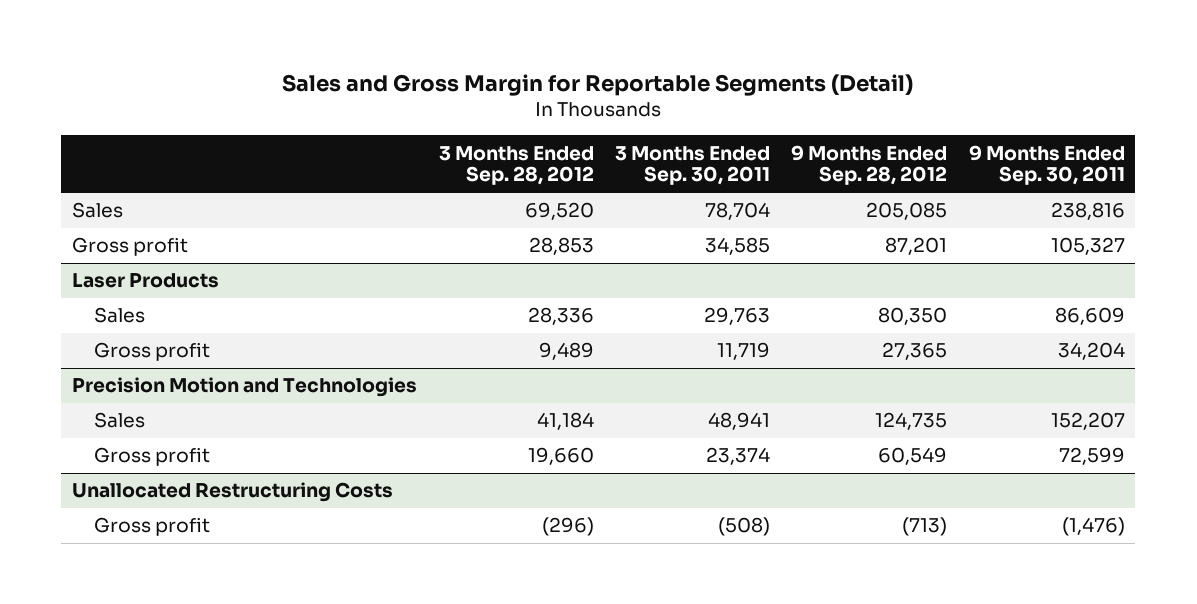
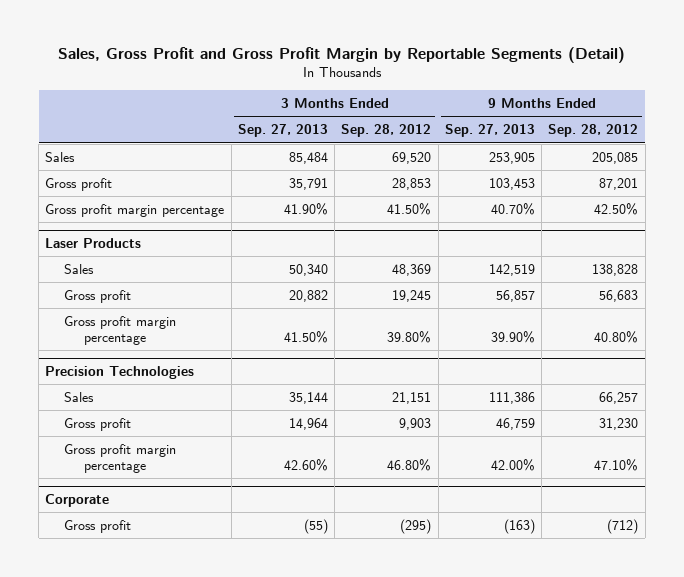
- Sales and Gross Margin for Reportable Segments (Detail)
+ Sales, Gross Profit and Gross Profit Margin by Reportable Segments (Detail)
- | 3 Months Ended Sep. 28, 2012 | 3 Months Ended Sep. 30, 2011 | 9 Months Ended Sep. 28, 2012 | 9 Months Ended Sep. 30, 2011
+ | 3 Months Ended Sep. 27, 2013 | 3 Months Ended Sep. 28, 2012 | 9 Months Ended Sep. 27, 2013 | 9 Months Ended Sep. 28, 2012
+ Gross profit margin percentage | 41.90% | 41.50% | 40.70% | 42.50%
@ Laser Products
- Sales | 28,336 | 29,763 | 80,350 | 86,609
- Gross profit | 9,489 | 11,719 | 27,365 | 34,204
- Precision Motion and Technologies
- Sales | 41,184 | 48,941 | 124,735 | 152,207
- Gross profit | 19,660 | 23,374 | 60,549 | 72,599
- Unallocated Restructuring Costs
- Gross profit | (296) | (508) | (713) | (1,476)
@ Laser Products
+ Sales | 50,340 | 48,369 | 142,519 | 138,828
+ Gross profit | 20,882 | 19,245 | 56,857 | 56,683
+ Gross profit margin percentage | 41.50% | 39.80% | 39.90% | 40.80%
+ Precision Technologies
+ Sales | 35,144 | 21,151 | 111,386 | 66,257
+ Gross profit | 14,964 | 9,903 | 46,759 | 31,230
+ Gross profit margin percentage | 42.60% | 46.80% | 42.00% | 47.10%
+ Corporate
+ Gross profit | (55) | (295) | (163) | (712)

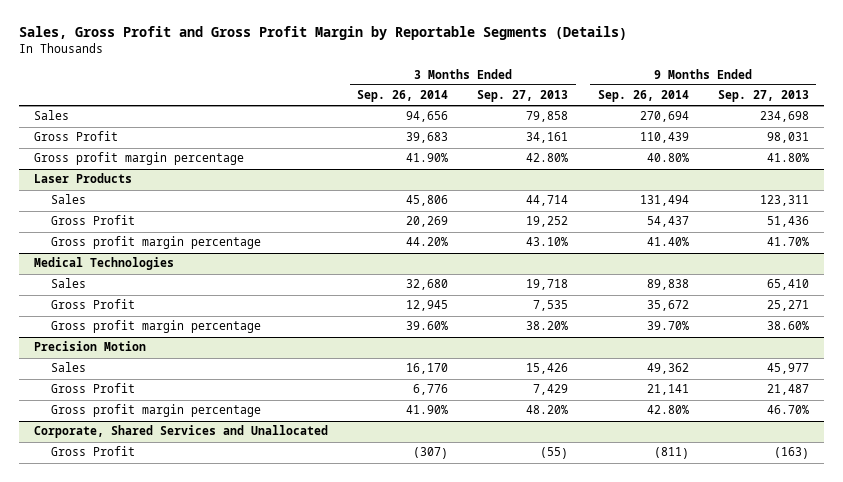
- Sales, Gross Profit and Gross Profit Margin by Reportable Segments (Detail)
+ Sales, Gross Profit and Gross Profit Margin by Reportable Segments (Details)
- | 3 Months Ended Sep. 27, 2013 | 3 Months Ended Sep. 28, 2012 | 9 Months Ended Sep. 27, 2013 | 9 Months Ended Sep. 28, 2012
+ | 3 Months Ended Sep. 26, 2014 | 3 Months Ended Sep. 27, 2013 | 9 Months Ended Sep. 26, 2014 | 9 Months Ended Sep. 27, 2013
- Sales | 85,484 | 69,520 | 253,905 | 205,085
- Gross profit | 35,791 | 28,853 | 103,453 | 87,201
- Gross profit margin percentage | 41.90% | 41.50% | 40.70% | 42.50%
+ Sales | 94,656 | 79,858 | 270,694 | 234,698
+ Gross Profit | 39,683 | 34,161 | 110,439 | 98,031
+ Gross profit margin percentage | 41.90% | 42.80% | 40.80% | 41.80%
@ Laser Products
- Sales | 50,340 | 48,369 | 142,519 | 138,828
- Gross profit | 20,882 | 19,245 | 56,857 | 56,683
- Gross profit margin percentage | 41.50% | 39.80% | 39.90% | 40.80%
- Precision Technologies
- Sales | 35,144 | 21,151 | 111,386 | 66,257
- Gross profit | 14,964 | 9,903 | 46,759 | 31,230
- Gross profit margin percentage | 42.60% | 46.80% | 42.00% | 47.10%
- Corporate
- Gross profit | (55) | (295) | (163) | (712)
@ Laser Products
+ Sales | 45,806 | 44,714 | 131,494 | 123,311
+ Gross Profit | 20,269 | 19,252 | 54,437 | 51,436
+ Gross profit margin percentage | 44.20% | 43.10% | 41.40% | 41.70%
+ Medical Technologies
+ Sales | 32,680 | 19,718 | 89,838 | 65,410
+ Gross Profit | 12,945 | 7,535 | 35,672 | 25,271
+ Gross profit margin percentage | 39.60% | 38.20% | 39.70% | 38.60%
+ Precision Motion
+ Sales | 16,170 | 15,426 | 49,362 | 45,977
+ Gross Profit | 6,776 | 7,429 | 21,141 | 21,487
+ Gross profit margin percentage | 41.90% | 48.20% | 42.80% | 46.70%
+ Corporate, Shared Services and Unallocated
+ Gross Profit | (307) | (55) | (811) | (163)

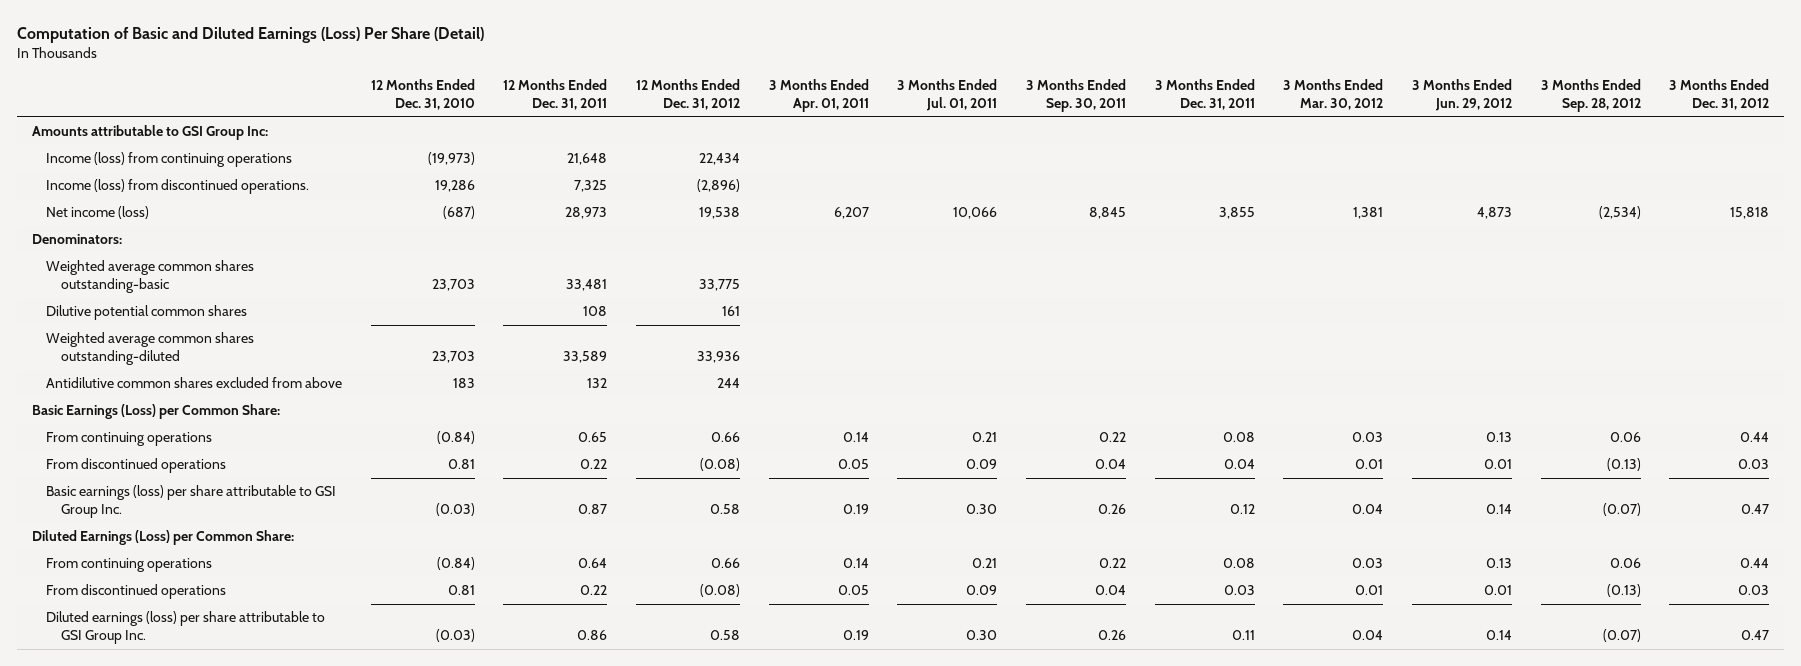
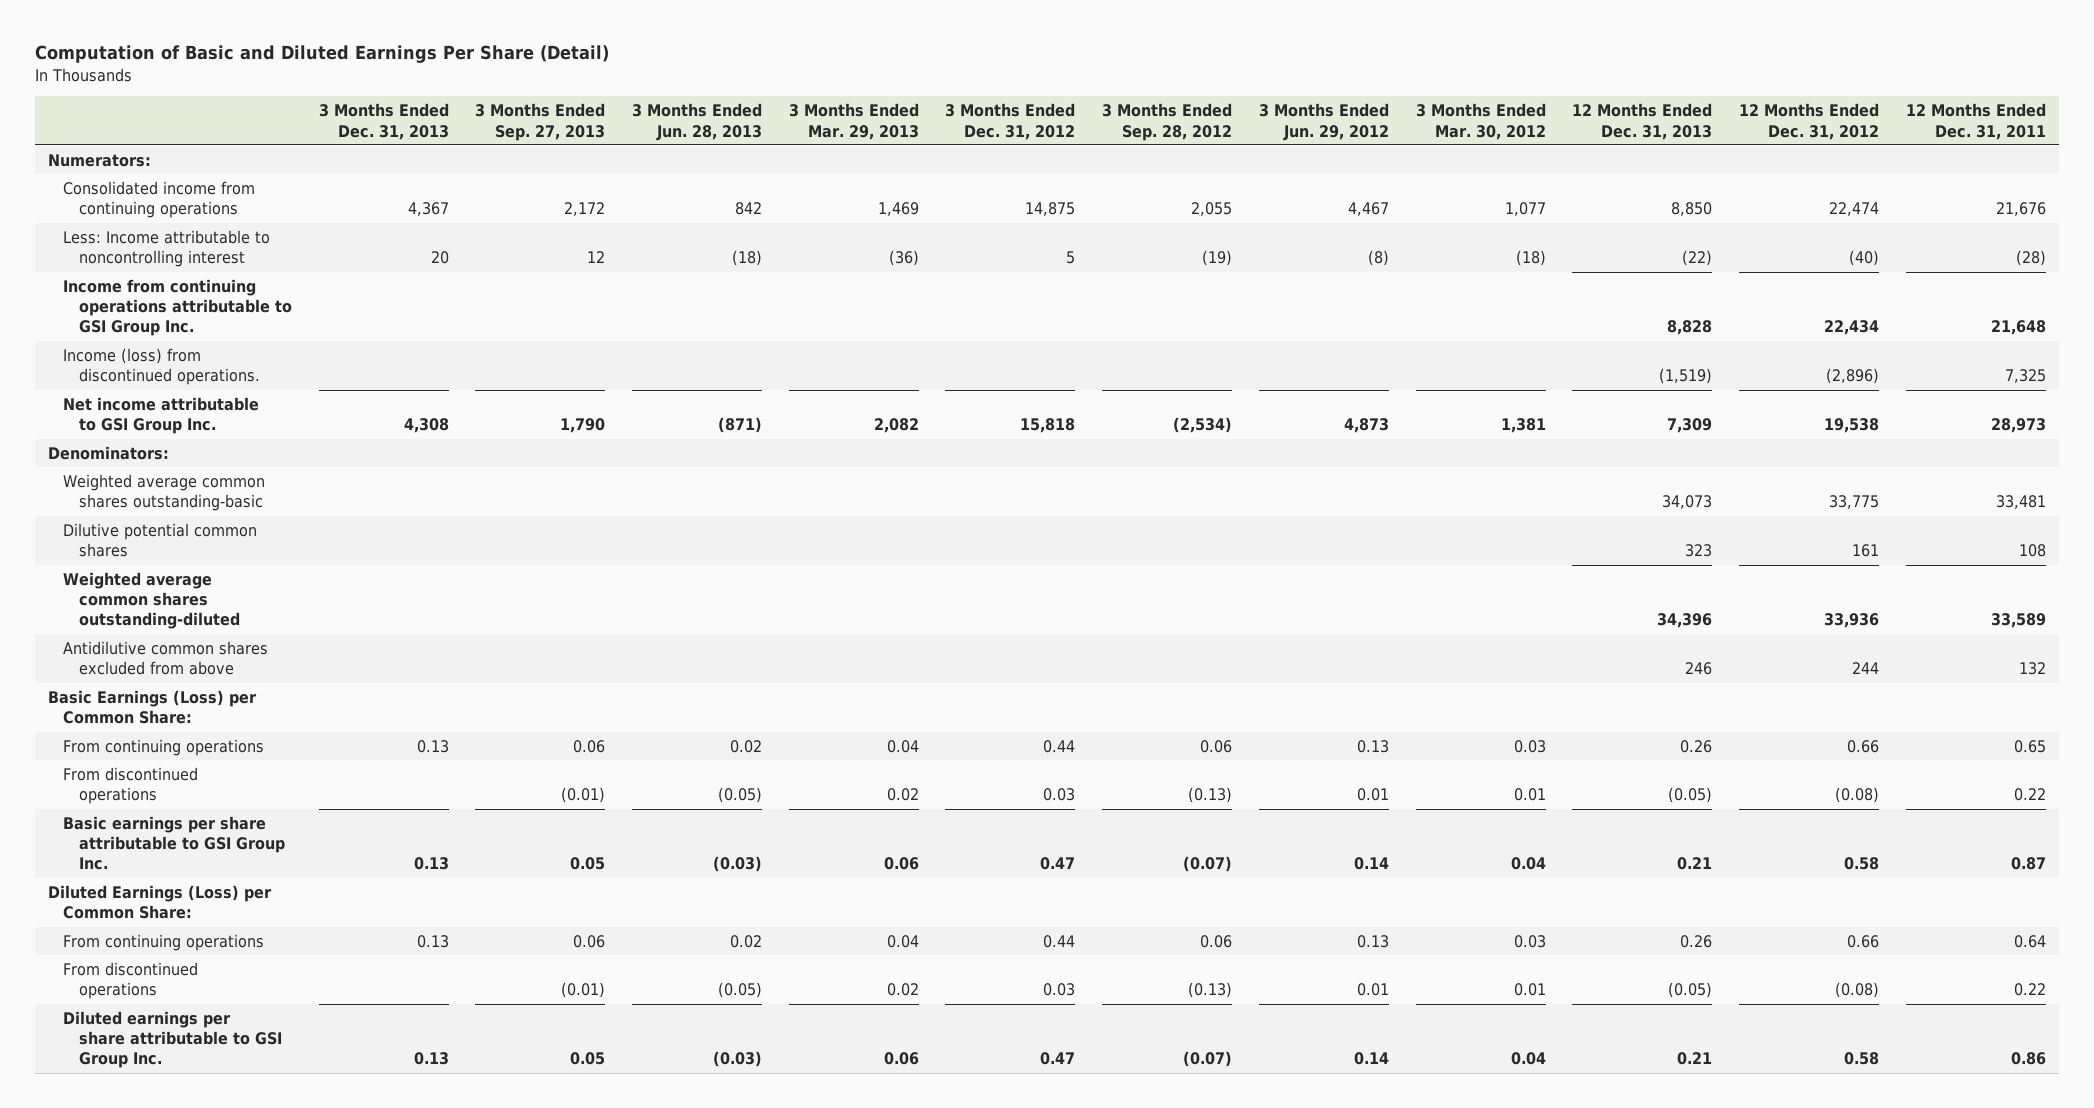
- Computation of Basic and Diluted Earnings (Loss) Per Share (Detail)
+ Computation of Basic and Diluted Earnings Per Share (Detail)
- | 12 Months Ended Dec. 31, 2010 | 12 Months Ended Dec. 31, 2011 | 12 Months Ended Dec. 31, 2012 | 3 Months Ended Apr. 01, 2011 | 3 Months Ended Jul. 01, 2011 | 3 Months Ended Sep. 30, 2011 | 3 Months Ended Dec. 31, 2011 | 3 Months Ended Mar. 30, 2012 | 3 Months Ended Jun. 29, 2012 | 3 Months Ended Sep. 28, 2012 | 3 Months Ended Dec. 31, 2012
+ | 3 Months Ended Dec. 31, 2013 | 3 Months Ended Sep. 27, 2013 | 3 Months Ended Jun. 28, 2013 | 3 Months Ended Mar. 29, 2013 | 3 Months Ended Dec. 31, 2012 | 3 Months Ended Sep. 28, 2012 | 3 Months Ended Jun. 29, 2012 | 3 Months Ended Mar. 30, 2012 | 12 Months Ended Dec. 31, 2013 | 12 Months Ended Dec. 31, 2012 | 12 Months Ended Dec. 31, 2011
- Amounts attributable to GSI Group Inc:
- Income (loss) from continuing operations | (19,973) | 21,648 | 22,434 | | | | | | | |
+ Numerators:
+ Consolidated income from continuing operations | 4,367 | 2,172 | 842 | 1,469 | 14,875 | 2,055 | 4,467 | 1,077 | 8,850 | 22,474 | 21,676
+ Less: Income attributable to noncontrolling interest | 20 | 12 | (18) | (36) | 5 | (19) | (8) | (18) | (22) | (40) | (28)
+ Income from continuing operations attributable to GSI Group Inc. | | | | | | | | | 8,828 | 22,434 | 21,648
- Net income (loss) | (687) | 28,973 | 19,538 | 6,207 | 10,066 | 8,845 | 3,855 | 1,381 | 4,873 | (2,534) | 15,818
+ Net income attributable to GSI Group Inc. | 4,308 | 1,790 | (871) | 2,082 | 15,818 | (2,534) | 4,873 | 1,381 | 7,309 | 19,538 | 28,973
- Basic earnings (loss) per share attributable to GSI Group Inc. | (0.03) | 0.87 | 0.58 | 0.19 | 0.30 | 0.26 | 0.12 | 0.04 | 0.14 | (0.07) | 0.47
+ Basic earnings per share attributable to GSI Group Inc. | 0.13 | 0.05 | (0.03) | 0.06 | 0.47 | (0.07) | 0.14 | 0.04 | 0.21 | 0.58 | 0.87
- Diluted earnings (loss) per share attributable to GSI Group Inc. | (0.03) | 0.86 | 0.58 | 0.19 | 0.30 | 0.26 | 0.11 | 0.04 | 0.14 | (0.07) | 0.47
+ Diluted earnings per share attributable to GSI Group Inc. | 0.13 | 0.05 | (0.03) | 0.06 | 0.47 | (0.07) | 0.14 | 0.04 | 0.21 | 0.58 | 0.86

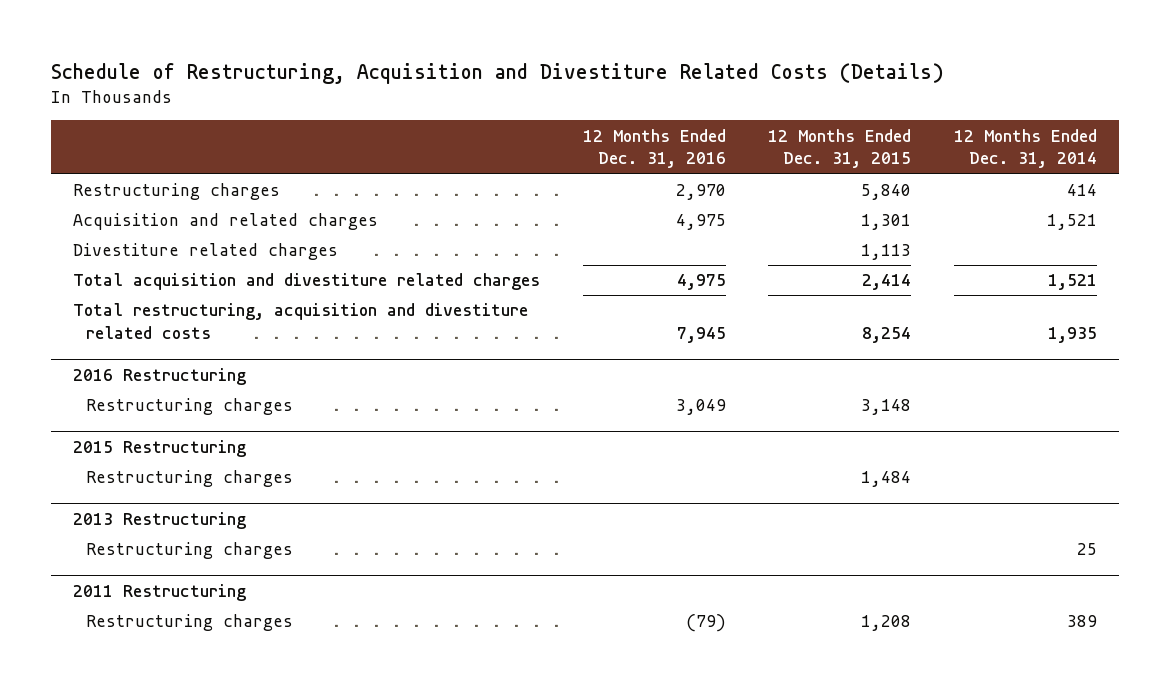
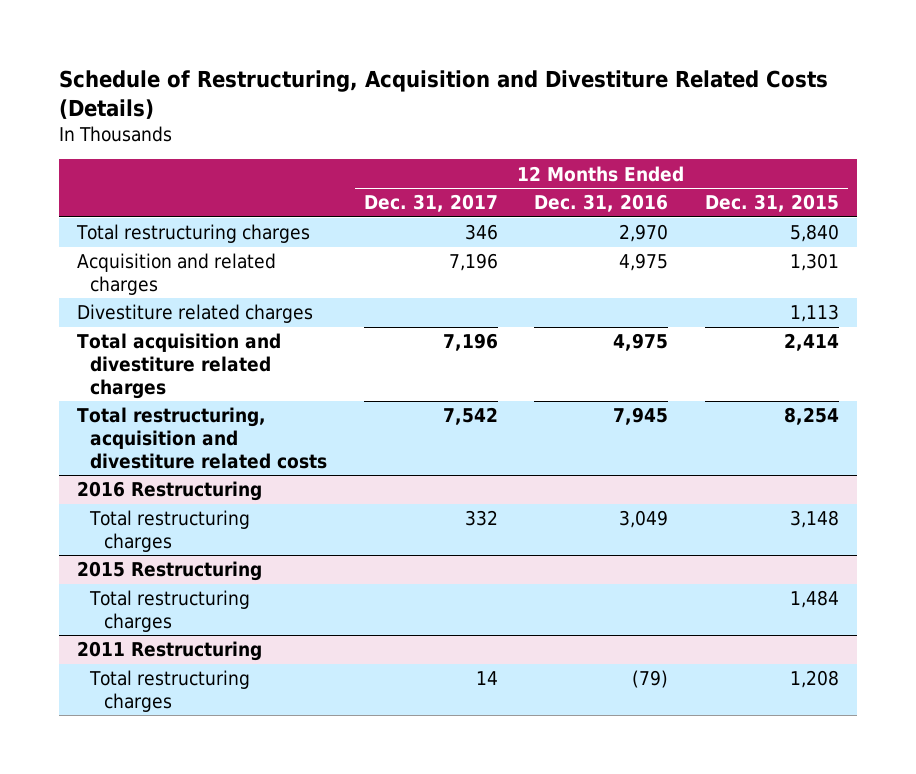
- | 12 Months Ended Dec. 31, 2016 | 12 Months Ended Dec. 31, 2015 | 12 Months Ended Dec. 31, 2014
+ | 12 Months Ended Dec. 31, 2017 | 12 Months Ended Dec. 31, 2016 | 12 Months Ended Dec. 31, 2015
- Restructuring charges | 2,970 | 5,840 | 414
+ Total restructuring charges | 346 | 2,970 | 5,840
@ 2016 Restructuring
- Restructuring charges | 3,049 | 3,148 |
+ Total restructuring charges | 332 | 3,049 | 3,148
@ 2015 Restructuring
- Restructuring charges | | 1,484 |
- 2013 Restructuring
- Restructuring charges | | | 25
@ 2015 Restructuring
+ Total restructuring charges | | | 1,484
@ 2011 Restructuring
- Restructuring charges | (79) | 1,208 | 389
+ Total restructuring charges | 14 | (79) | 1,208

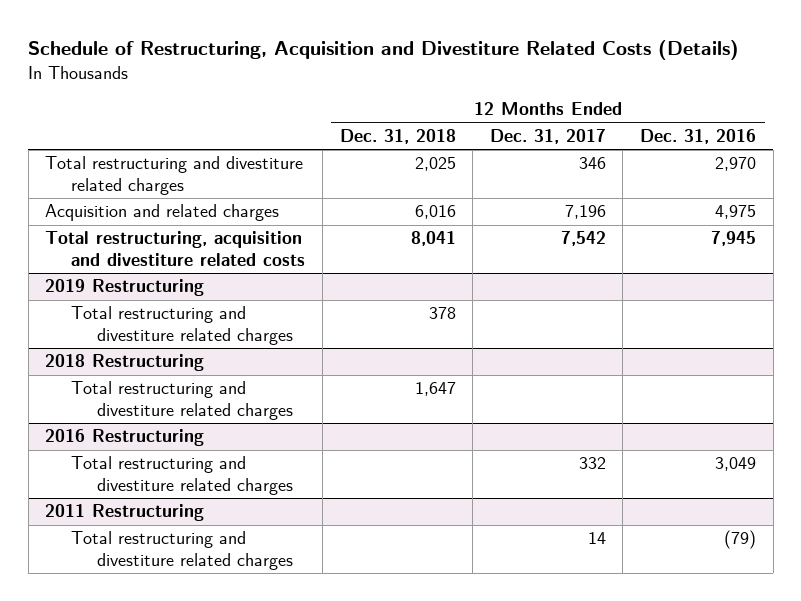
- | 12 Months Ended Dec. 31, 2017 | 12 Months Ended Dec. 31, 2016 | 12 Months Ended Dec. 31, 2015
+ | 12 Months Ended Dec. 31, 2018 | 12 Months Ended Dec. 31, 2017 | 12 Months Ended Dec. 31, 2016
- Total restructuring charges | 346 | 2,970 | 5,840
+ Total restructuring and divestiture related charges | 2,025 | 346 | 2,970
- Divestiture related charges | | | 1,113
- Total acquisition and divestiture related charges | 7,196 | 4,975 | 2,414
+ 2019 Restructuring
+ Total restructuring and divestiture related charges | 378 | |
+ 2018 Restructuring
+ Total restructuring and divestiture related charges | 1,647 | |
@ 2016 Restructuring
- Total restructuring charges | 332 | 3,049 | 3,148
- 2015 Restructuring
- Total restructuring charges | | | 1,484
@ 2016 Restructuring
+ Total restructuring and divestiture related charges | | 332 | 3,049
@ 2011 Restructuring
- Total restructuring charges | 14 | (79) | 1,208
+ Total restructuring and divestiture related charges | | 14 | (79)

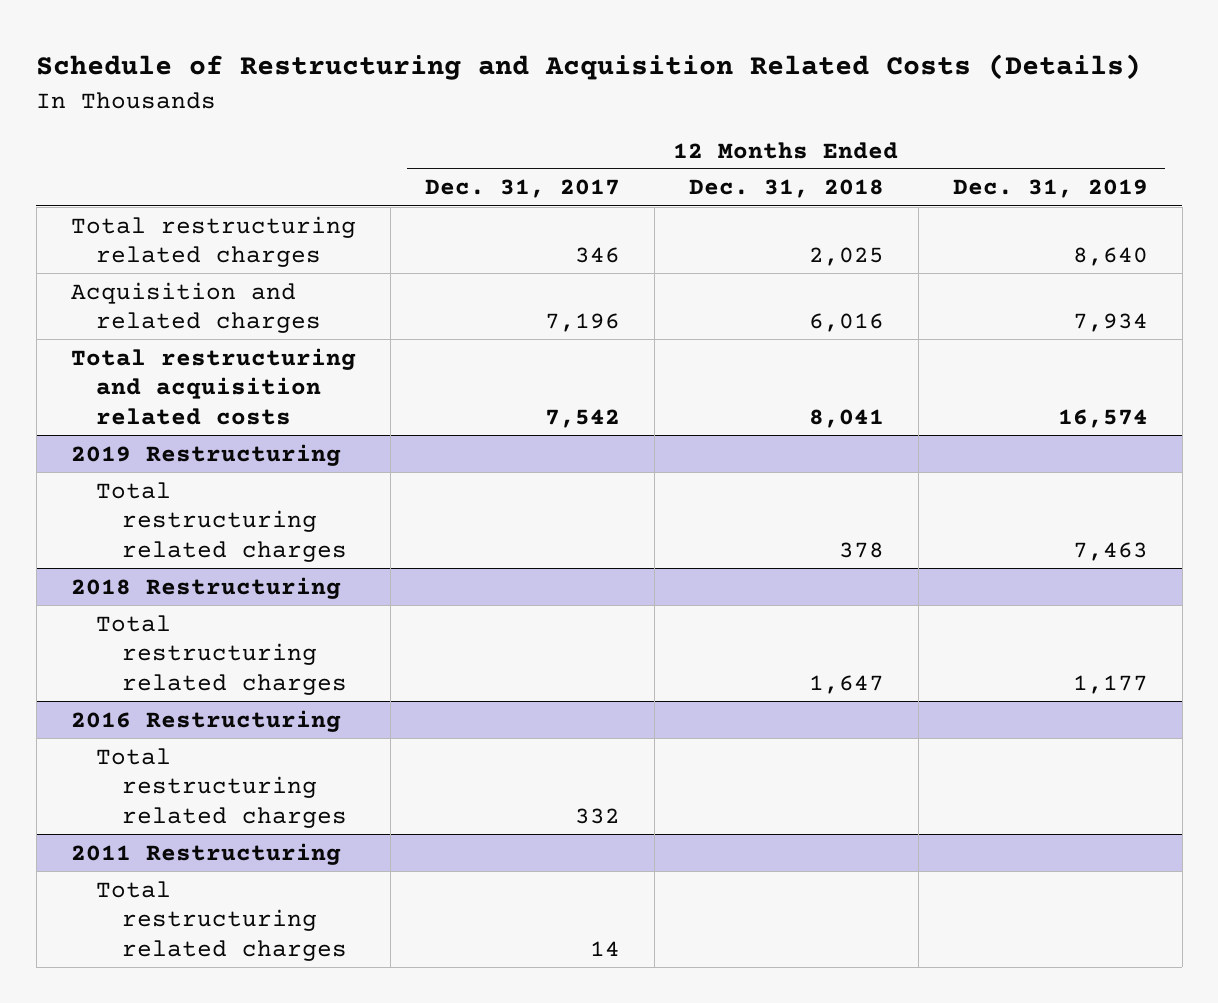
- Schedule of Restructuring, Acquisition and Divestiture Related Costs (Details)
+ Schedule of Restructuring and Acquisition Related Costs (Details)
- | 12 Months Ended Dec. 31, 2018 | 12 Months Ended Dec. 31, 2017 | 12 Months Ended Dec. 31, 2016
+ | 12 Months Ended Dec. 31, 2017 | 12 Months Ended Dec. 31, 2018 | 12 Months Ended Dec. 31, 2019
- Total restructuring and divestiture related charges | 2,025 | 346 | 2,970
+ Total restructuring related charges | 346 | 2,025 | 8,640
- Total restructuring, acquisition and divestiture related costs | 8,041 | 7,542 | 7,945
+ Total restructuring and acquisition related costs | 7,542 | 8,041 | 16,574
@ 2019 Restructuring
- Total restructuring and divestiture related charges | 378 | |
+ Total restructuring related charges | | 378 | 7,463
@ 2018 Restructuring
- Total restructuring and divestiture related charges | 1,647 | |
+ Total restructuring related charges | | 1,647 | 1,177
@ 2016 Restructuring
- Total restructuring and divestiture related charges | | 332 | 3,049
+ Total restructuring related charges | 332 | |
@ 2011 Restructuring
- Total restructuring and divestiture related charges | | 14 | (79)
+ Total restructuring related charges | 14 | |

